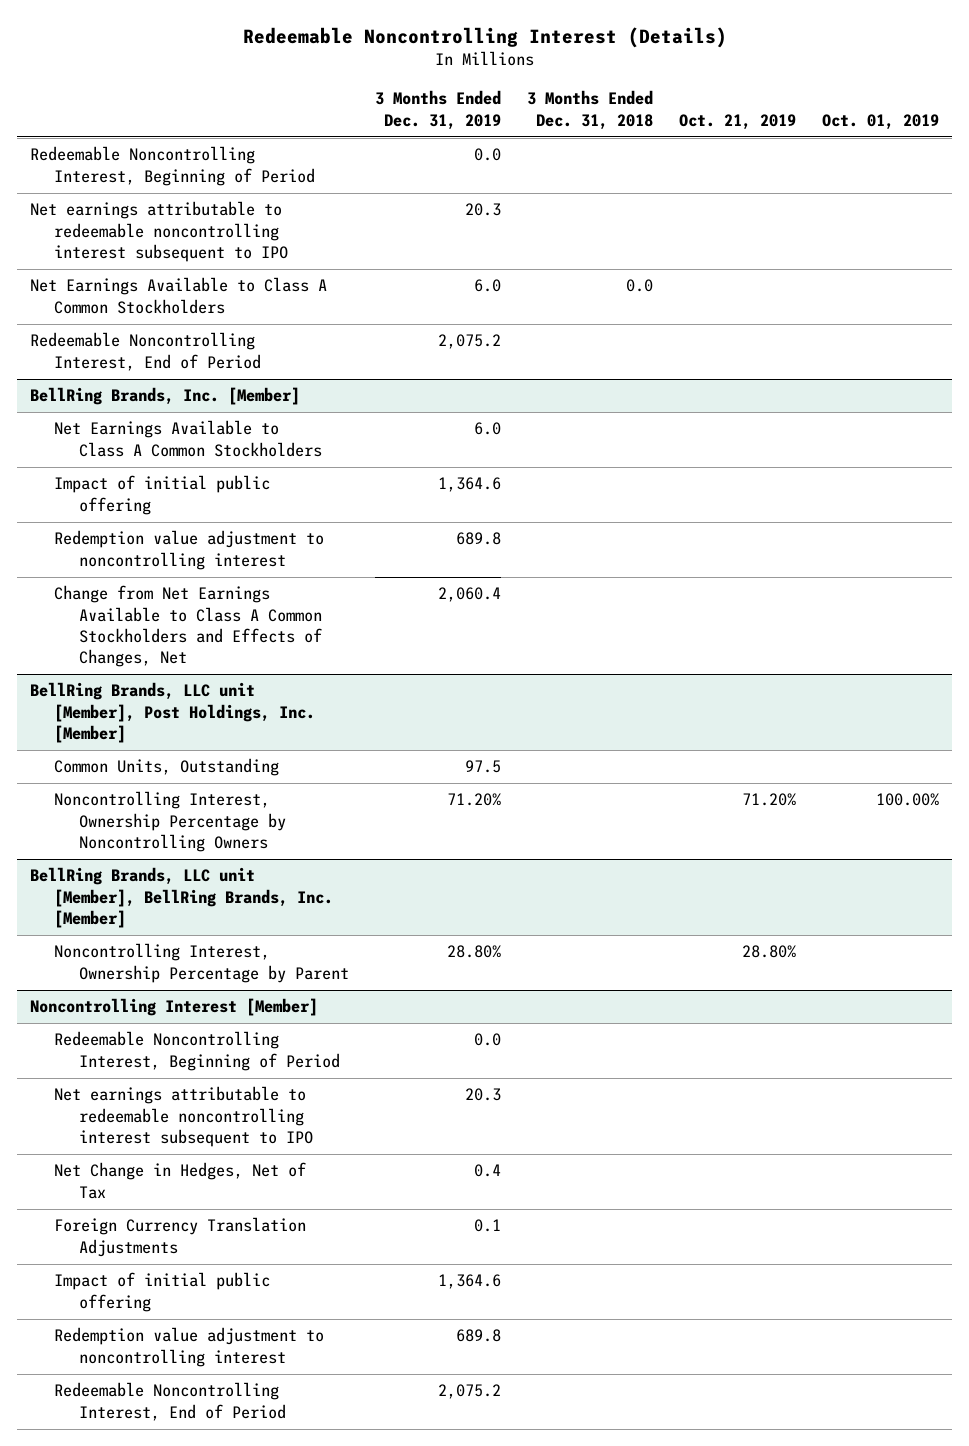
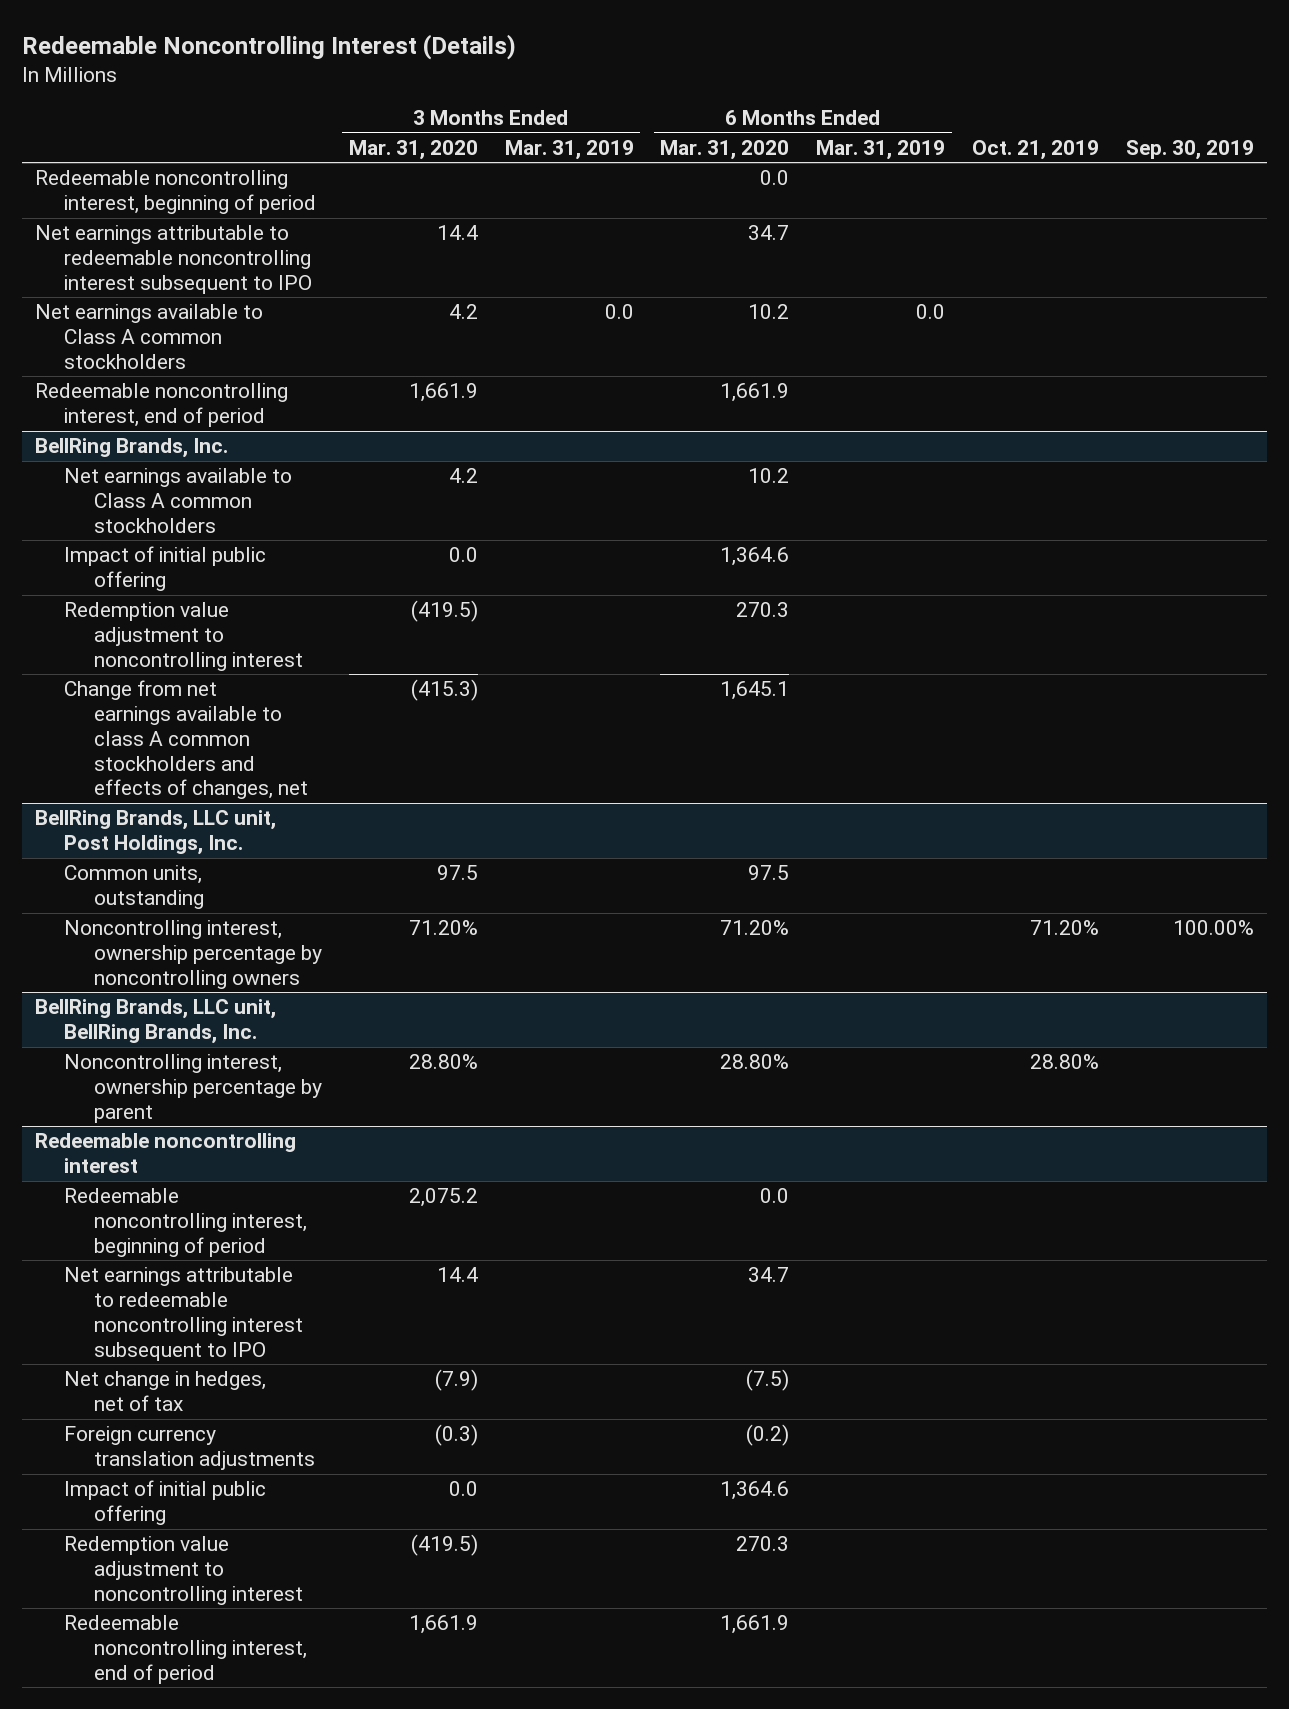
- | 3 Months Ended Dec. 31, 2019 | 3 Months Ended Dec. 31, 2018 | Oct. 21, 2019 | Oct. 01, 2019
+ | 3 Months Ended Mar. 31, 2020 | 3 Months Ended Mar. 31, 2019 | 6 Months Ended Mar. 31, 2020 | 6 Months Ended Mar. 31, 2019 | Oct. 21, 2019 | Sep. 30, 2019
- Redeemable Noncontrolling Interest, Beginning of Period | 0.0 | | |
+ Redeemable noncontrolling interest, beginning of period | | | 0.0 | | |
- Net Earnings Available to Class A Common Stockholders | 6.0 | 0.0 | |
- Redeemable Noncontrolling Interest, End of Period | 2,075.2 | | |
- BellRing Brands, Inc. [Member]
- Net Earnings Available to Class A Common Stockholders | 6.0 | | |
+ Net earnings available to Class A common stockholders | 4.2 | 0.0 | 10.2 | 0.0 | |
+ Redeemable noncontrolling interest, end of period | 1,661.9 | | 1,661.9 | | |
+ BellRing Brands, Inc.
+ Net earnings available to Class A common stockholders | 4.2 | | 10.2 | | |
- Change from Net Earnings Available to Class A Common Stockholders and Effects of Changes, Net | 2,060.4 | | |
- BellRing Brands, LLC unit [Member], Post Holdings, Inc. [Member]
- Common Units, Outstanding | 97.5 | | |
- Noncontrolling Interest, Ownership Percentage by Noncontrolling Owners | 71.20% | | 71.20% | 100.00%
- BellRing Brands, LLC unit [Member], BellRing Brands, Inc. [Member]
- Noncontrolling Interest, Ownership Percentage by Parent | 28.80% | | 28.80% |
- Noncontrolling Interest [Member]
- Redeemable Noncontrolling Interest, Beginning of Period | 0.0 | | |
+ Change from net earnings available to class A common stockholders and effects of changes, net | (415.3) | | 1,645.1 | | |
+ BellRing Brands, LLC unit, Post Holdings, Inc.
+ Common units, outstanding | 97.5 | | 97.5 | | |
+ Noncontrolling interest, ownership percentage by noncontrolling owners | 71.20% | | 71.20% | | 71.20% | 100.00%
+ BellRing Brands, LLC unit, BellRing Brands, Inc.
+ Noncontrolling interest, ownership percentage by parent | 28.80% | | 28.80% | | 28.80% |
+ Redeemable noncontrolling interest
+ Redeemable noncontrolling interest, beginning of period | 2,075.2 | | 0.0 | | |
- Net Change in Hedges, Net of Tax | 0.4 | | |
- Foreign Currency Translation Adjustments | 0.1 | | |
+ Net change in hedges, net of tax | (7.9) | | (7.5) | | |
+ Foreign currency translation adjustments | (0.3) | | (0.2) | | |
- Redeemable Noncontrolling Interest, End of Period | 2,075.2 | | |
+ Redeemable noncontrolling interest, end of period | 1,661.9 | | 1,661.9 | | |

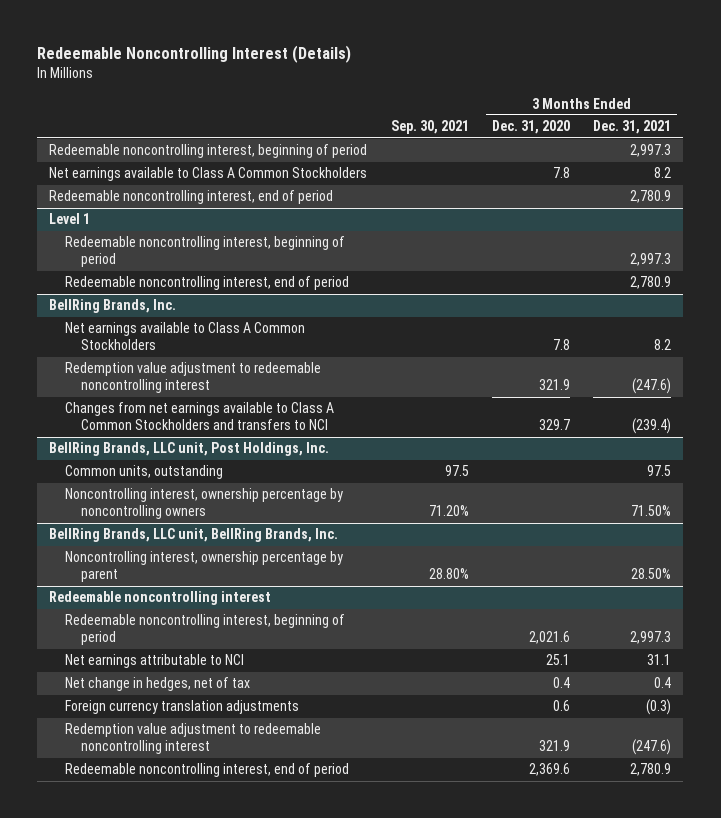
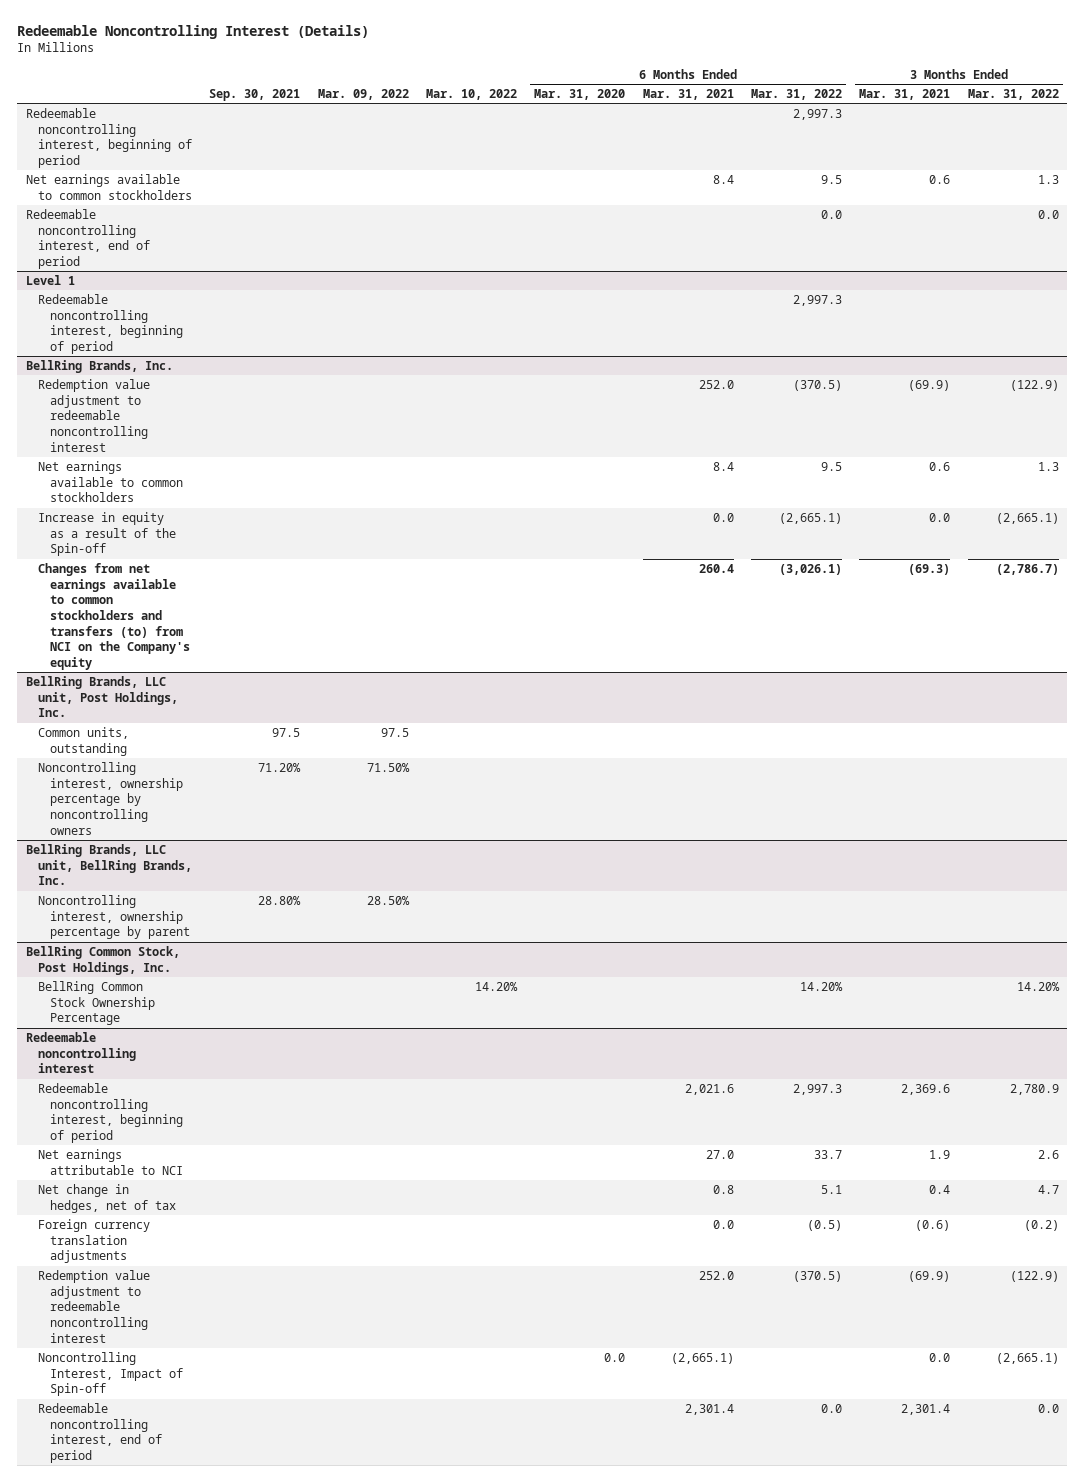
- | Sep. 30, 2021 | 3 Months Ended Dec. 31, 2020 | 3 Months Ended Dec. 31, 2021
+ | Sep. 30, 2021 | Mar. 09, 2022 | Mar. 10, 2022 | 6 Months Ended Mar. 31, 2020 | 6 Months Ended Mar. 31, 2021 | 6 Months Ended Mar. 31, 2022 | 3 Months Ended Mar. 31, 2021 | 3 Months Ended Mar. 31, 2022
- Net earnings available to Class A Common Stockholders | | 7.8 | 8.2
+ Net earnings available to common stockholders | | | | | 8.4 | 9.5 | 0.6 | 1.3
@ Level 1
- Redeemable noncontrolling interest, end of period | | | 2,780.9
@ BellRing Brands, Inc.
- Net earnings available to Class A Common Stockholders | | 7.8 | 8.2
- Changes from net earnings available to Class A Common Stockholders and transfers to NCI | | 329.7 | (239.4)
+ Net earnings available to common stockholders | | | | | 8.4 | 9.5 | 0.6 | 1.3
+ Increase in equity as a result of the Spin-off | | | | | 0.0 | (2,665.1) | 0.0 | (2,665.1)
+ Changes from net earnings available to common stockholders and transfers (to) from NCI on the Company's equity | | | | | 260.4 | (3,026.1) | (69.3) | (2,786.7)
+ BellRing Common Stock, Post Holdings, Inc.
+ BellRing Common Stock Ownership Percentage | | | 14.20% | | | 14.20% | | 14.20%
@ Redeemable noncontrolling interest
+ Noncontrolling Interest, Impact of Spin-off | | | | 0.0 | (2,665.1) | | 0.0 | (2,665.1)

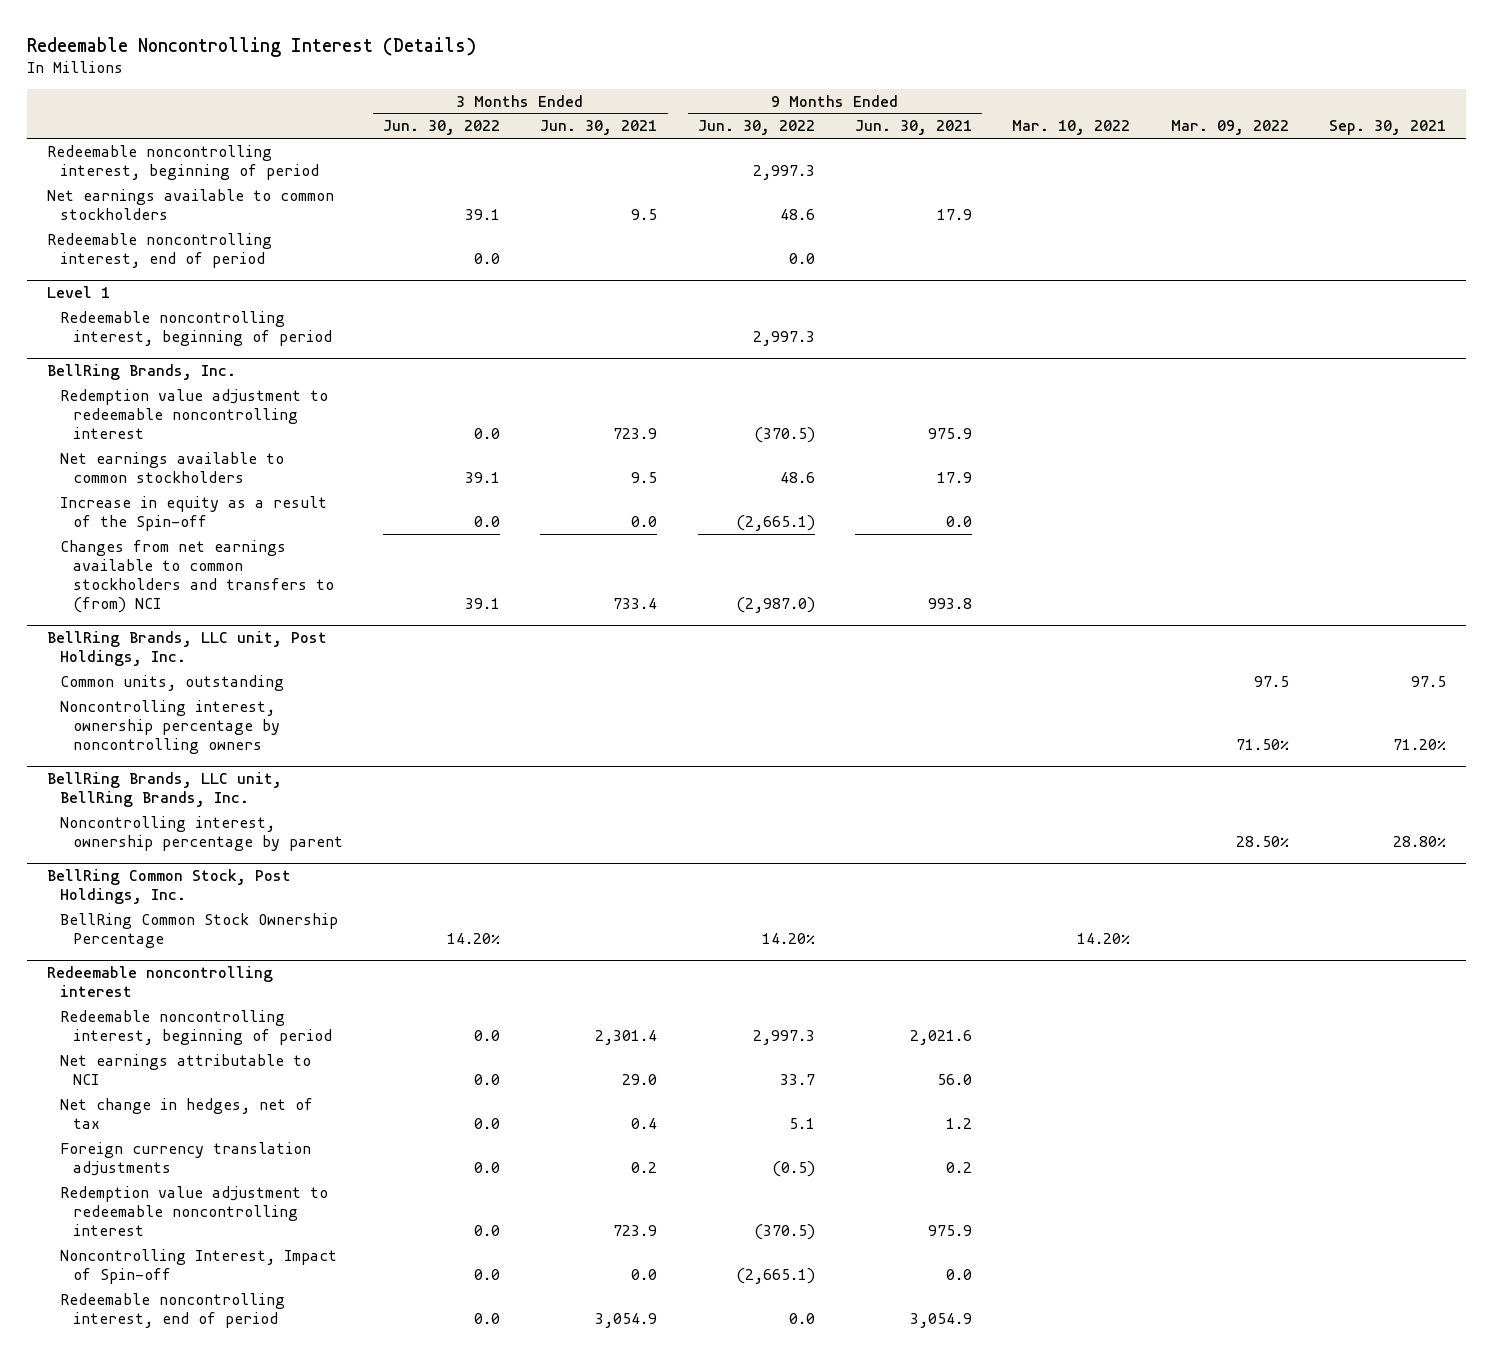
- | Sep. 30, 2021 | Mar. 09, 2022 | Mar. 10, 2022 | 6 Months Ended Mar. 31, 2020 | 6 Months Ended Mar. 31, 2021 | 6 Months Ended Mar. 31, 2022 | 3 Months Ended Mar. 31, 2021 | 3 Months Ended Mar. 31, 2022
+ | 3 Months Ended Jun. 30, 2022 | 3 Months Ended Jun. 30, 2021 | 9 Months Ended Jun. 30, 2022 | 9 Months Ended Jun. 30, 2021 | Mar. 10, 2022 | Mar. 09, 2022 | Sep. 30, 2021
@ BellRing Brands, Inc.
- Changes from net earnings available to common stockholders and transfers (to) from NCI on the Company's equity | | | | | 260.4 | (3,026.1) | (69.3) | (2,786.7)
+ Changes from net earnings available to common stockholders and transfers to (from) NCI | 39.1 | 733.4 | (2,987.0) | 993.8 | | |

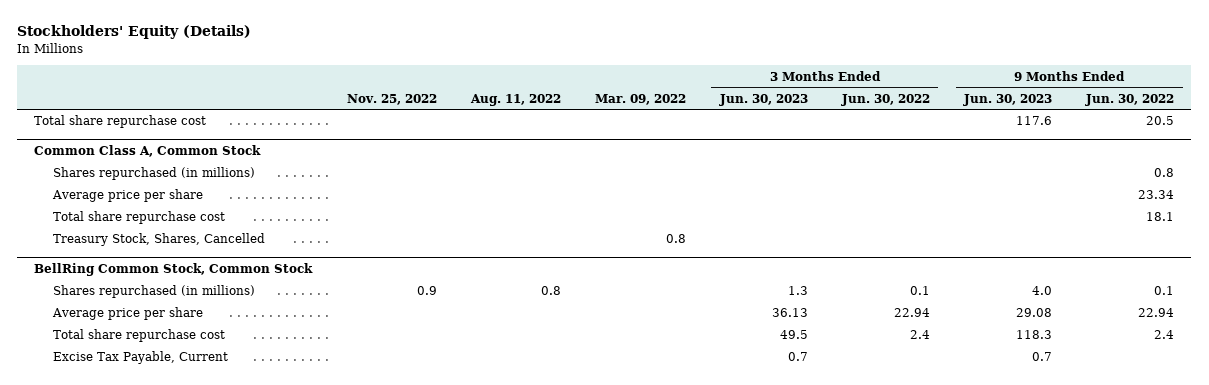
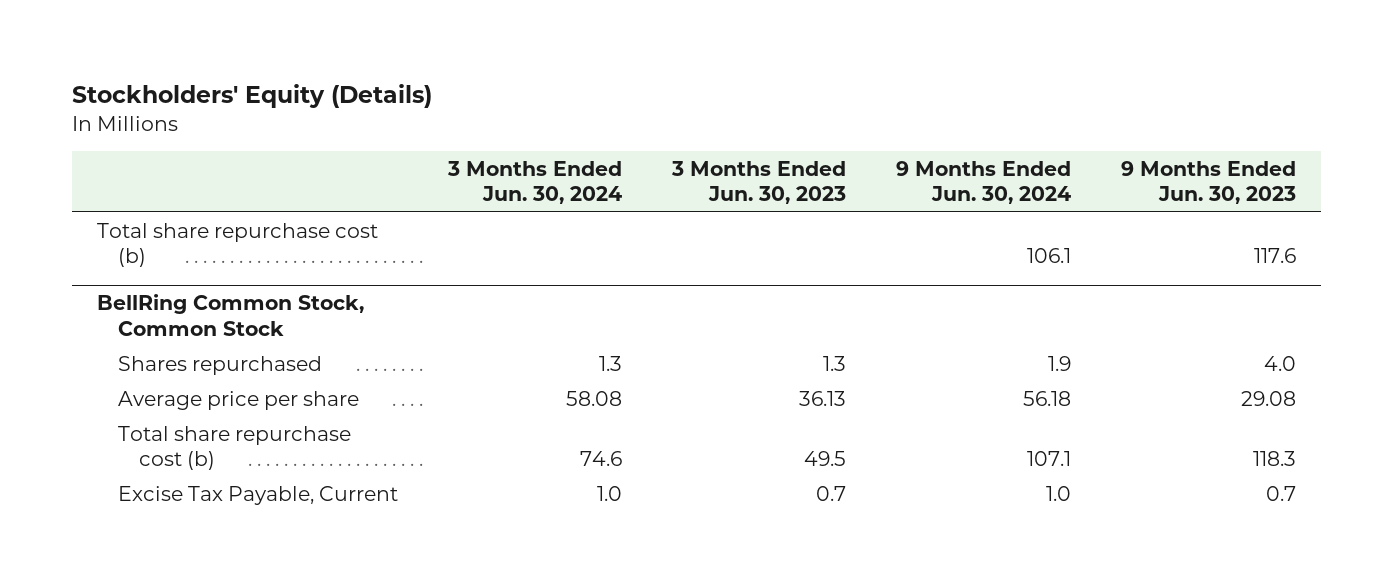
- | Nov. 25, 2022 | Aug. 11, 2022 | Mar. 09, 2022 | 3 Months Ended Jun. 30, 2023 | 3 Months Ended Jun. 30, 2022 | 9 Months Ended Jun. 30, 2023 | 9 Months Ended Jun. 30, 2022
+ | 3 Months Ended Jun. 30, 2024 | 3 Months Ended Jun. 30, 2023 | 9 Months Ended Jun. 30, 2024 | 9 Months Ended Jun. 30, 2023
- Total share repurchase cost | | | | | | 117.6 | 20.5
- Common Class A, Common Stock
- Shares repurchased (in millions) | | | | | | | 0.8
- Average price per share | | | | | | | 23.34
- Total share repurchase cost | | | | | | | 18.1
- Treasury Stock, Shares, Cancelled | | | 0.8 | | | |
+ Total share repurchase cost (b) | | | 106.1 | 117.6
@ BellRing Common Stock, Common Stock
- Shares repurchased (in millions) | 0.9 | 0.8 | | 1.3 | 0.1 | 4.0 | 0.1
+ Shares repurchased | 1.3 | 1.3 | 1.9 | 4.0
- Total share repurchase cost | | | | 49.5 | 2.4 | 118.3 | 2.4
+ Total share repurchase cost (b) | 74.6 | 49.5 | 107.1 | 118.3

